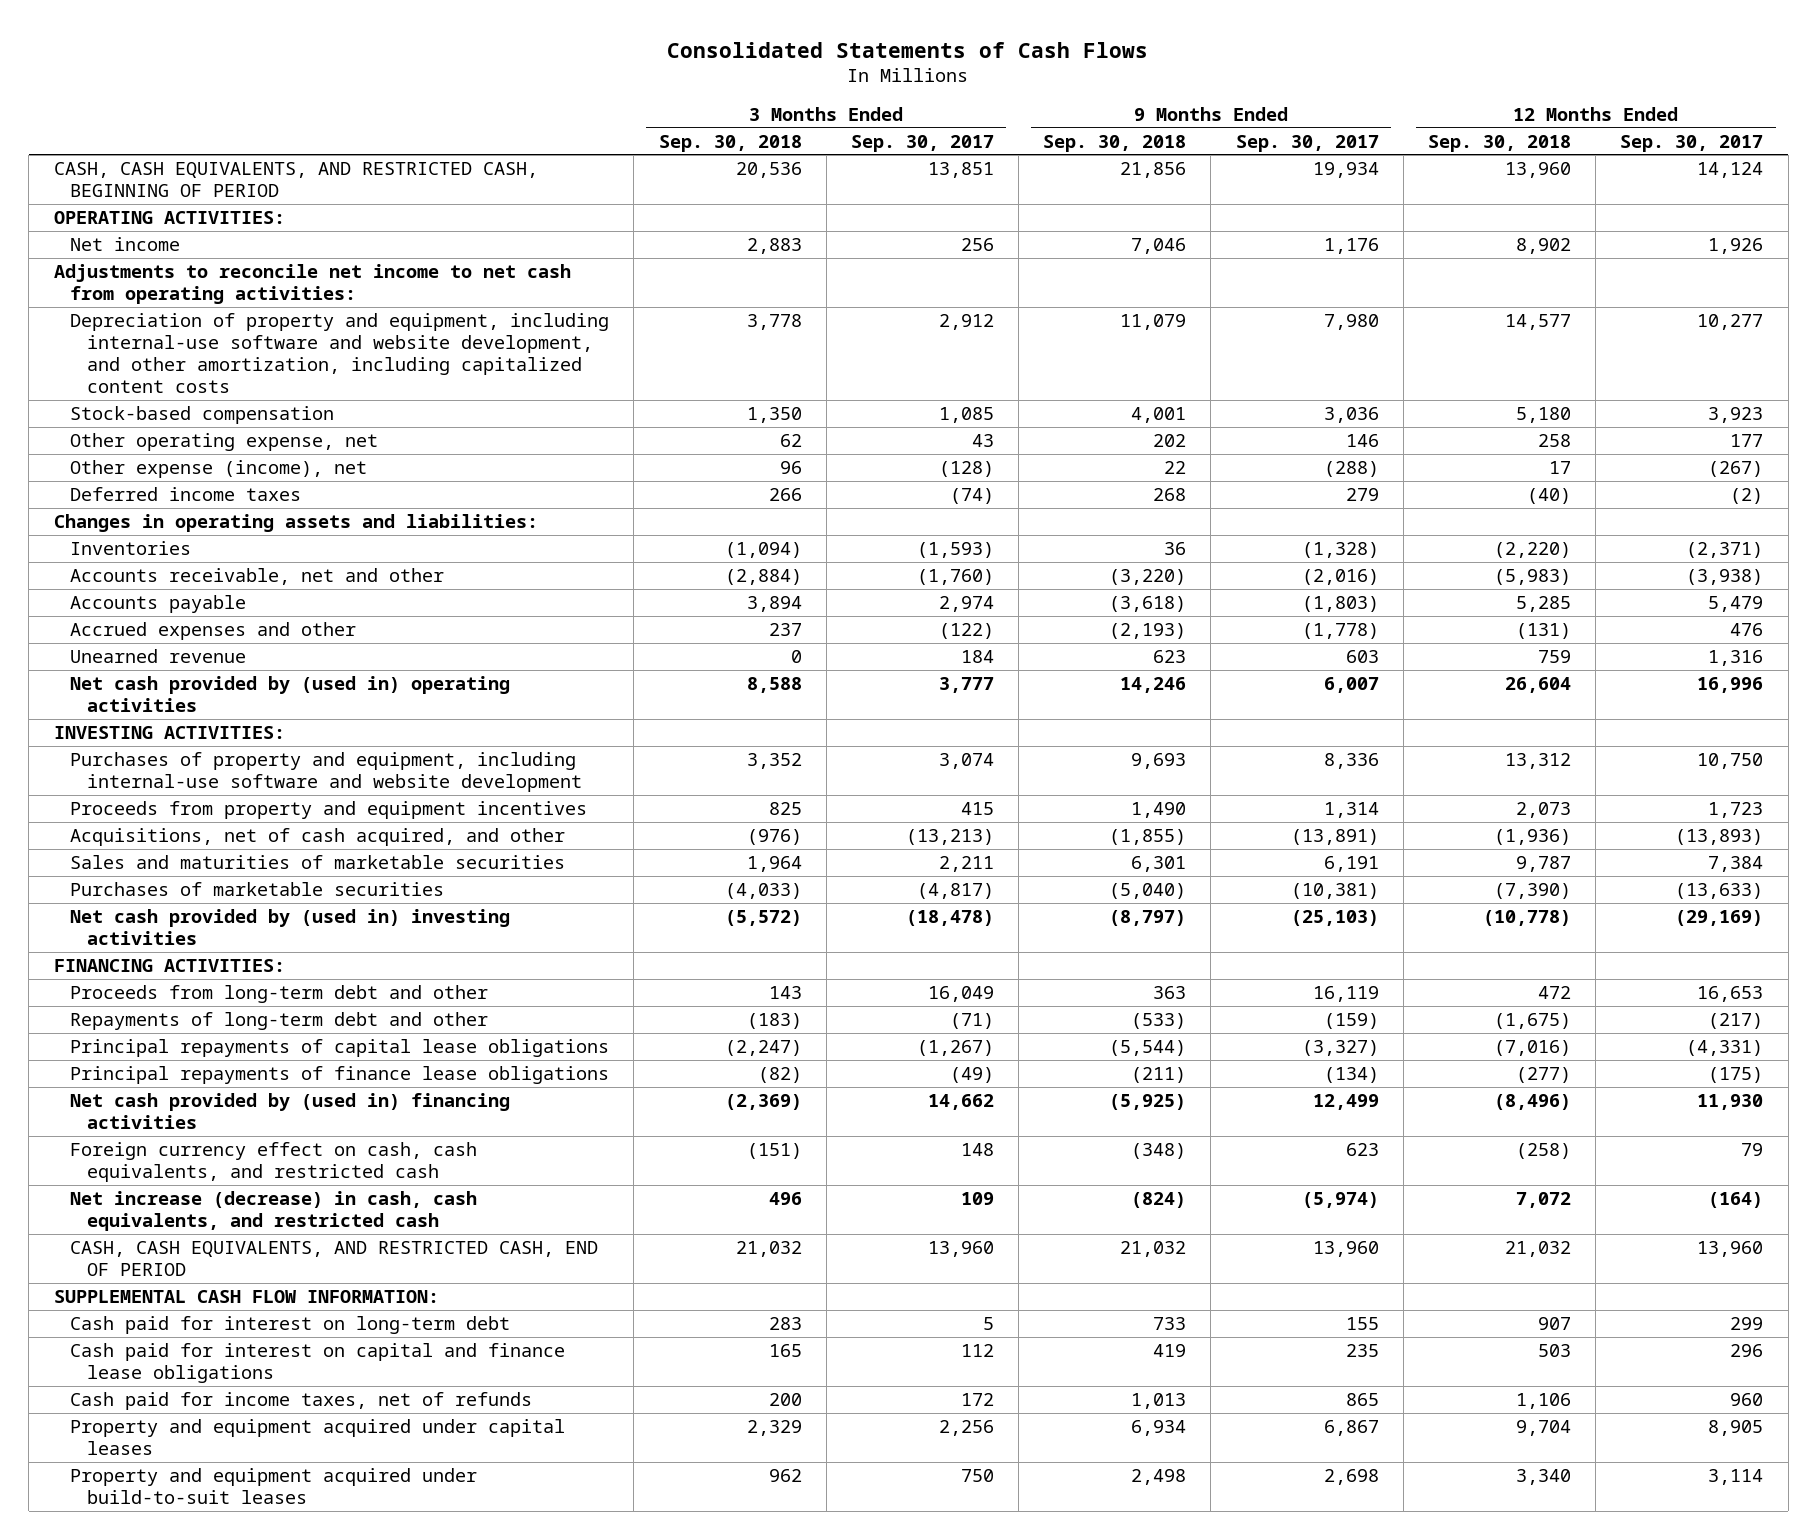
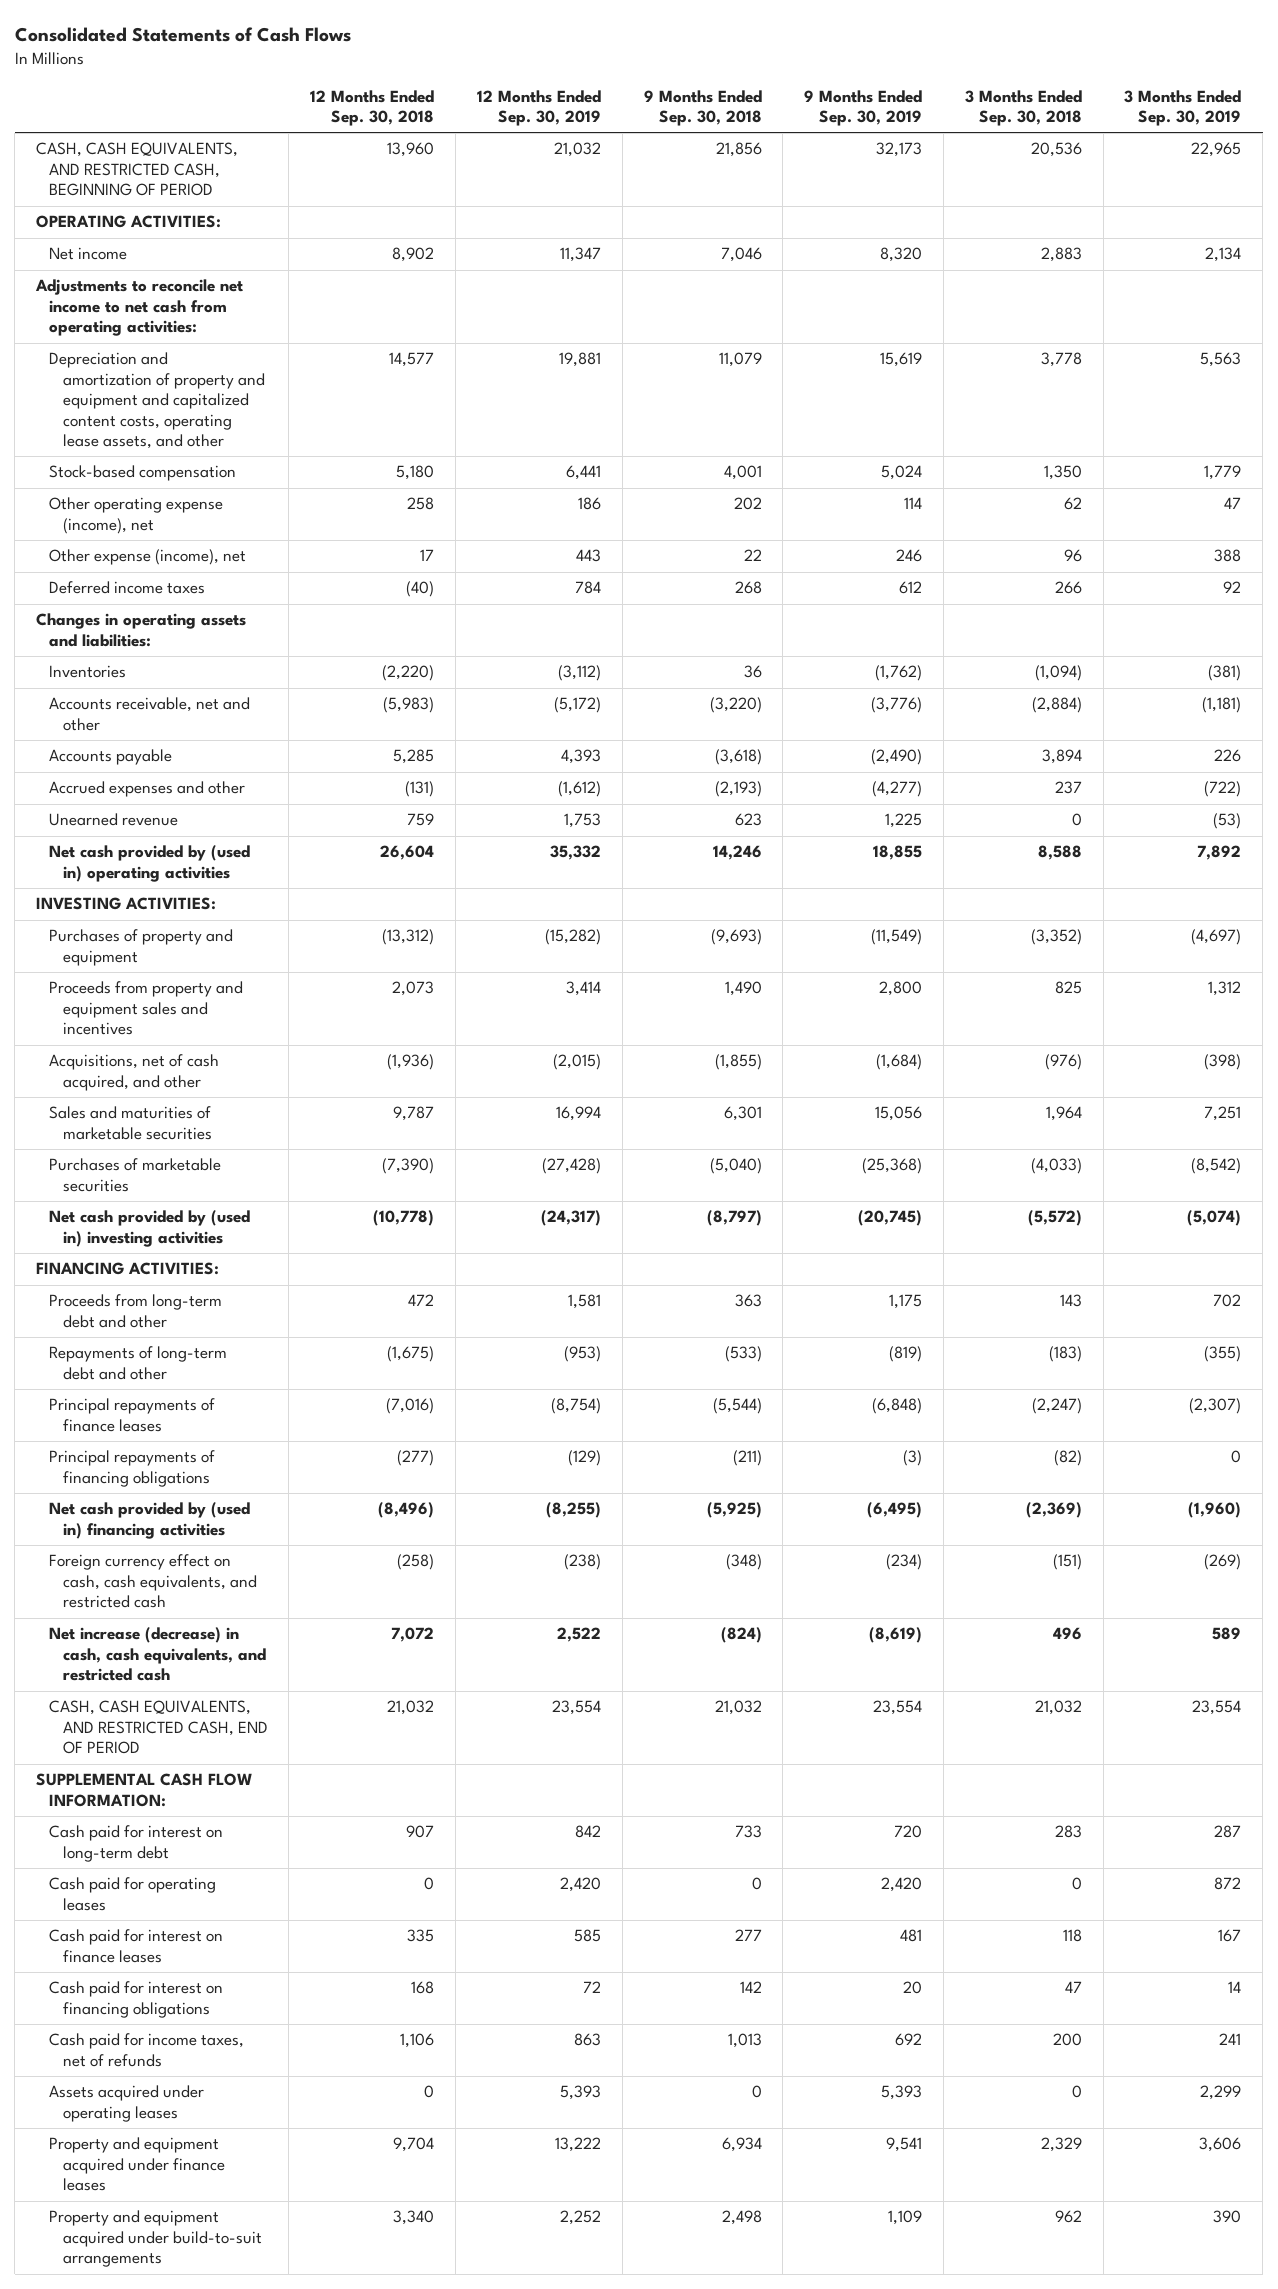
- | 3 Months Ended Sep. 30, 2018 | 3 Months Ended Sep. 30, 2017 | 9 Months Ended Sep. 30, 2018 | 9 Months Ended Sep. 30, 2017 | 12 Months Ended Sep. 30, 2018 | 12 Months Ended Sep. 30, 2017
+ | 12 Months Ended Sep. 30, 2018 | 12 Months Ended Sep. 30, 2019 | 9 Months Ended Sep. 30, 2018 | 9 Months Ended Sep. 30, 2019 | 3 Months Ended Sep. 30, 2018 | 3 Months Ended Sep. 30, 2019
- Depreciation of property and equipment, including internal-use software and website development, and other amortization, including capitalized content costs | 3,778 | 2,912 | 11,079 | 7,980 | 14,577 | 10,277
+ Depreciation and amortization of property and equipment and capitalized content costs, operating lease assets, and other | 14,577 | 19,881 | 11,079 | 15,619 | 3,778 | 5,563
- Other operating expense, net | 62 | 43 | 202 | 146 | 258 | 177
+ Other operating expense (income), net | 258 | 186 | 202 | 114 | 62 | 47
- Purchases of property and equipment, including internal-use software and website development | 3,352 | 3,074 | 9,693 | 8,336 | 13,312 | 10,750
- Proceeds from property and equipment incentives | 825 | 415 | 1,490 | 1,314 | 2,073 | 1,723
+ Purchases of property and equipment | (13,312) | (15,282) | (9,693) | (11,549) | (3,352) | (4,697)
+ Proceeds from property and equipment sales and incentives | 2,073 | 3,414 | 1,490 | 2,800 | 825 | 1,312
- Principal repayments of capital lease obligations | (2,247) | (1,267) | (5,544) | (3,327) | (7,016) | (4,331)
- Principal repayments of finance lease obligations | (82) | (49) | (211) | (134) | (277) | (175)
+ Principal repayments of finance leases | (7,016) | (8,754) | (5,544) | (6,848) | (2,247) | (2,307)
+ Principal repayments of financing obligations | (277) | (129) | (211) | (3) | (82) | 0
- Cash paid for interest on capital and finance lease obligations | 165 | 112 | 419 | 235 | 503 | 296
+ Cash paid for operating leases | 0 | 2,420 | 0 | 2,420 | 0 | 872
+ Cash paid for interest on finance leases | 335 | 585 | 277 | 481 | 118 | 167
+ Cash paid for interest on financing obligations | 168 | 72 | 142 | 20 | 47 | 14
- Property and equipment acquired under capital leases | 2,329 | 2,256 | 6,934 | 6,867 | 9,704 | 8,905
- Property and equipment acquired under build-to-suit leases | 962 | 750 | 2,498 | 2,698 | 3,340 | 3,114
+ Assets acquired under operating leases | 0 | 5,393 | 0 | 5,393 | 0 | 2,299
+ Property and equipment acquired under finance leases | 9,704 | 13,222 | 6,934 | 9,541 | 2,329 | 3,606
+ Property and equipment acquired under build-to-suit arrangements | 3,340 | 2,252 | 2,498 | 1,109 | 962 | 390

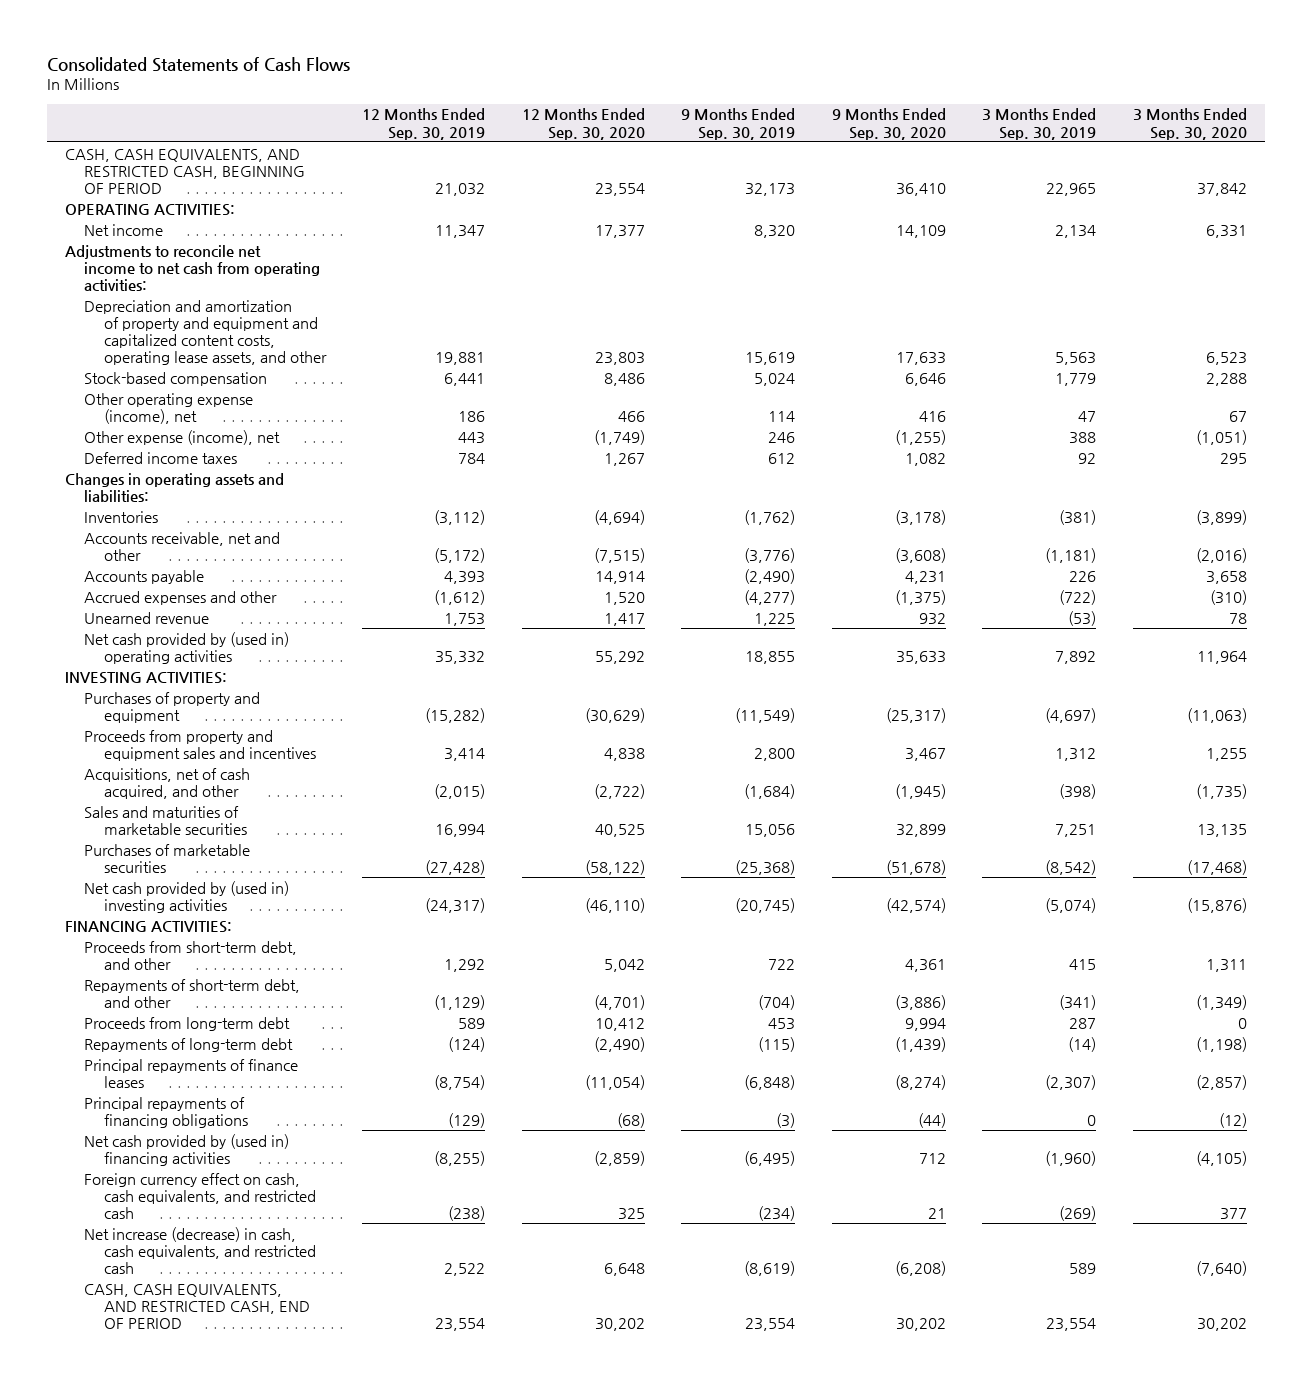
- | 12 Months Ended Sep. 30, 2018 | 12 Months Ended Sep. 30, 2019 | 9 Months Ended Sep. 30, 2018 | 9 Months Ended Sep. 30, 2019 | 3 Months Ended Sep. 30, 2018 | 3 Months Ended Sep. 30, 2019
+ | 12 Months Ended Sep. 30, 2019 | 12 Months Ended Sep. 30, 2020 | 9 Months Ended Sep. 30, 2019 | 9 Months Ended Sep. 30, 2020 | 3 Months Ended Sep. 30, 2019 | 3 Months Ended Sep. 30, 2020
- Proceeds from long-term debt and other | 472 | 1,581 | 363 | 1,175 | 143 | 702
- Repayments of long-term debt and other | (1,675) | (953) | (533) | (819) | (183) | (355)
+ Proceeds from short-term debt, and other | 1,292 | 5,042 | 722 | 4,361 | 415 | 1,311
+ Repayments of short-term debt, and other | (1,129) | (4,701) | (704) | (3,886) | (341) | (1,349)
+ Proceeds from long-term debt | 589 | 10,412 | 453 | 9,994 | 287 | 0
+ Repayments of long-term debt | (124) | (2,490) | (115) | (1,439) | (14) | (1,198)
- SUPPLEMENTAL CASH FLOW INFORMATION:
- Cash paid for interest on long-term debt | 907 | 842 | 733 | 720 | 283 | 287
- Cash paid for operating leases | 0 | 2,420 | 0 | 2,420 | 0 | 872
- Cash paid for interest on finance leases | 335 | 585 | 277 | 481 | 118 | 167
- Cash paid for interest on financing obligations | 168 | 72 | 142 | 20 | 47 | 14
- Cash paid for income taxes, net of refunds | 1,106 | 863 | 1,013 | 692 | 200 | 241
- Assets acquired under operating leases | 0 | 5,393 | 0 | 5,393 | 0 | 2,299
- Property and equipment acquired under finance leases | 9,704 | 13,222 | 6,934 | 9,541 | 2,329 | 3,606
- Property and equipment acquired under build-to-suit arrangements | 3,340 | 2,252 | 2,498 | 1,109 | 962 | 390

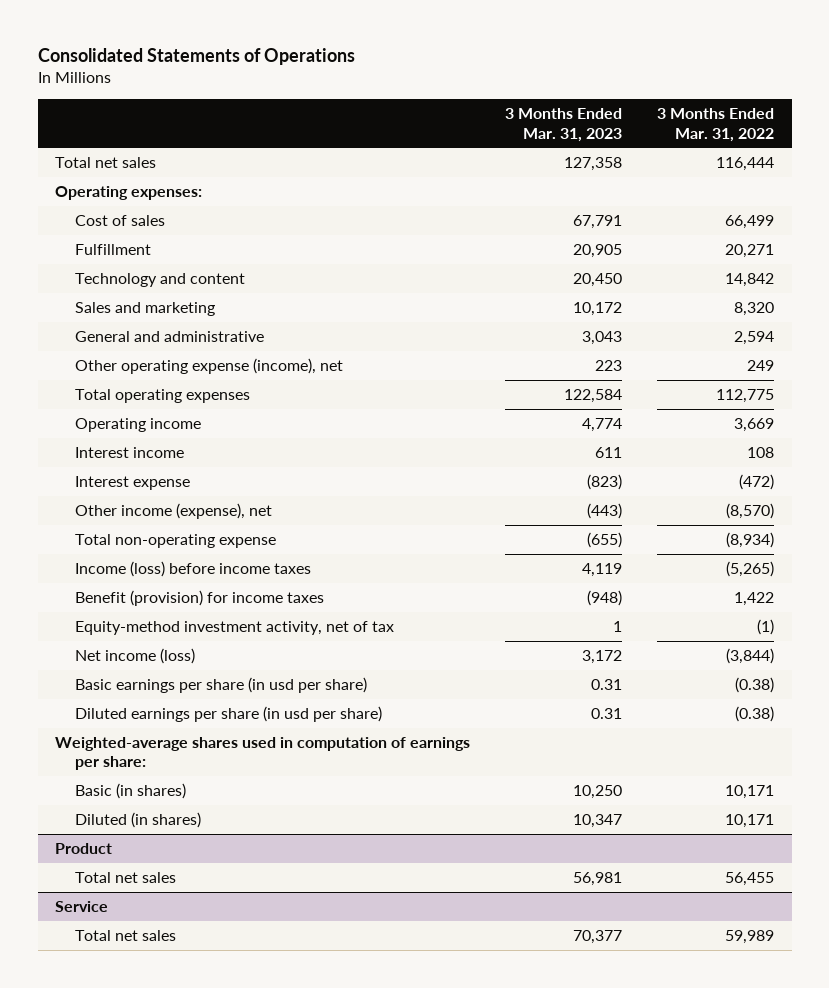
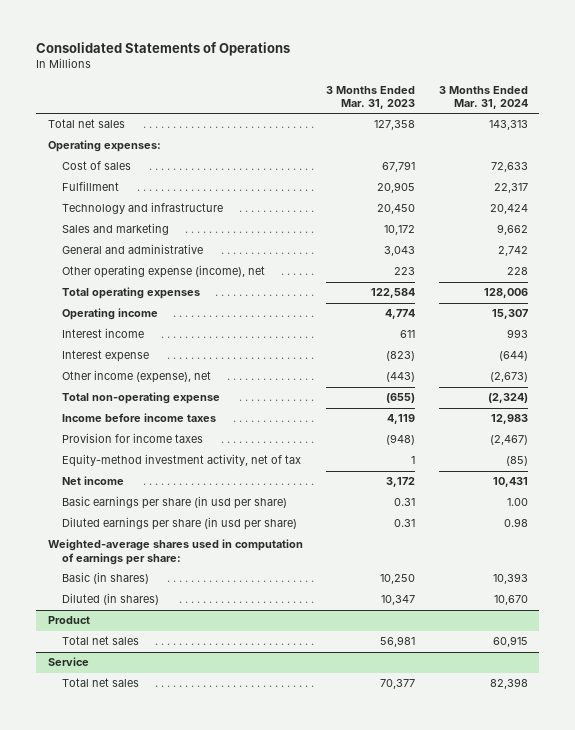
- | 3 Months Ended Mar. 31, 2023 | 3 Months Ended Mar. 31, 2022
+ | 3 Months Ended Mar. 31, 2023 | 3 Months Ended Mar. 31, 2024
- Technology and content | 20,450 | 14,842
+ Technology and infrastructure | 20,450 | 20,424
- Income (loss) before income taxes | 4,119 | (5,265)
- Benefit (provision) for income taxes | (948) | 1,422
+ Income before income taxes | 4,119 | 12,983
+ Provision for income taxes | (948) | (2,467)
- Net income (loss) | 3,172 | (3,844)
+ Net income | 3,172 | 10,431

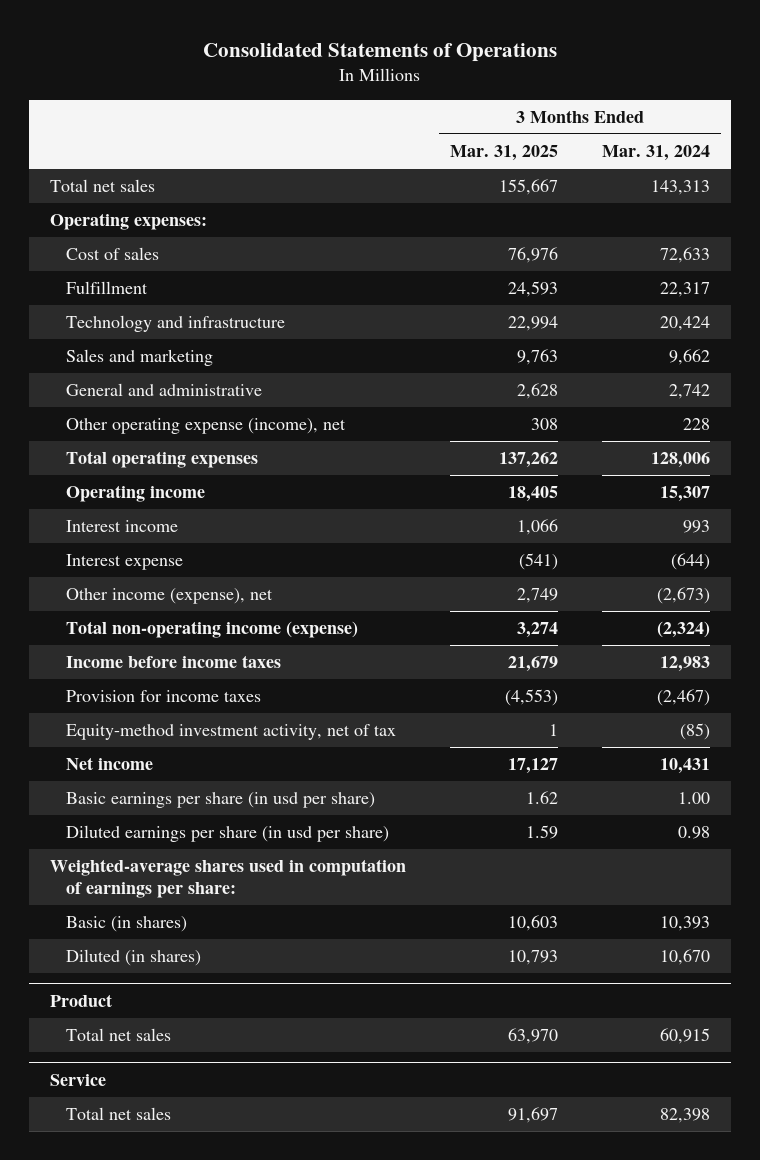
- | 3 Months Ended Mar. 31, 2023 | 3 Months Ended Mar. 31, 2024
+ | 3 Months Ended Mar. 31, 2025 | 3 Months Ended Mar. 31, 2024
- Total non-operating expense | (655) | (2,324)
+ Total non-operating income (expense) | 3,274 | (2,324)

